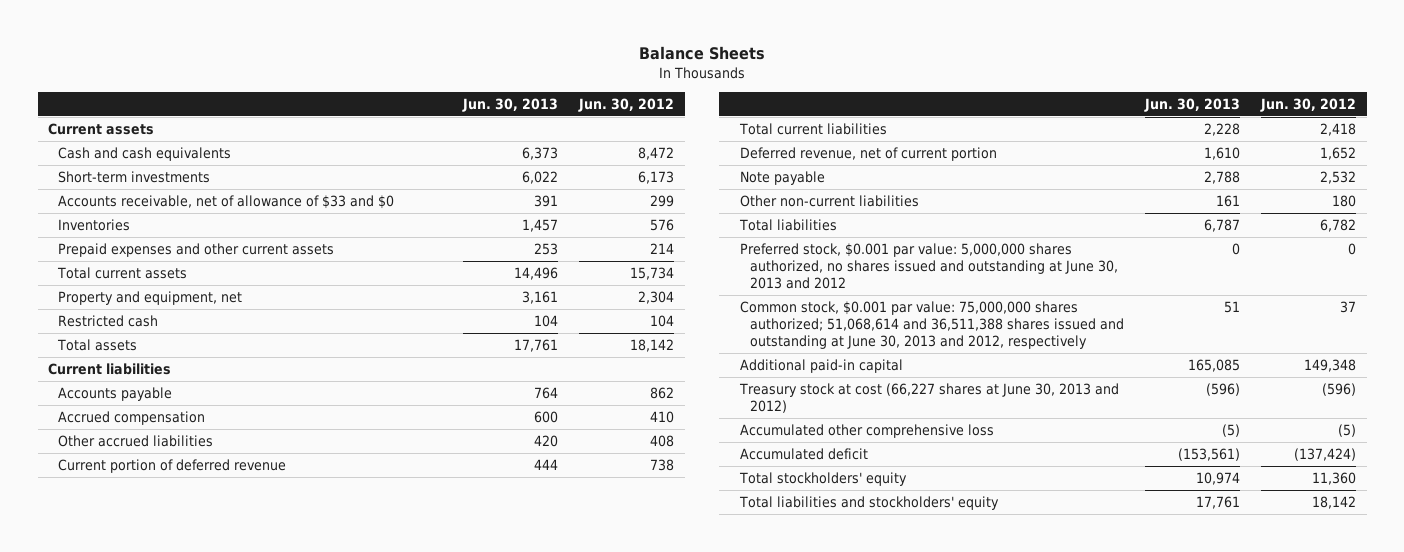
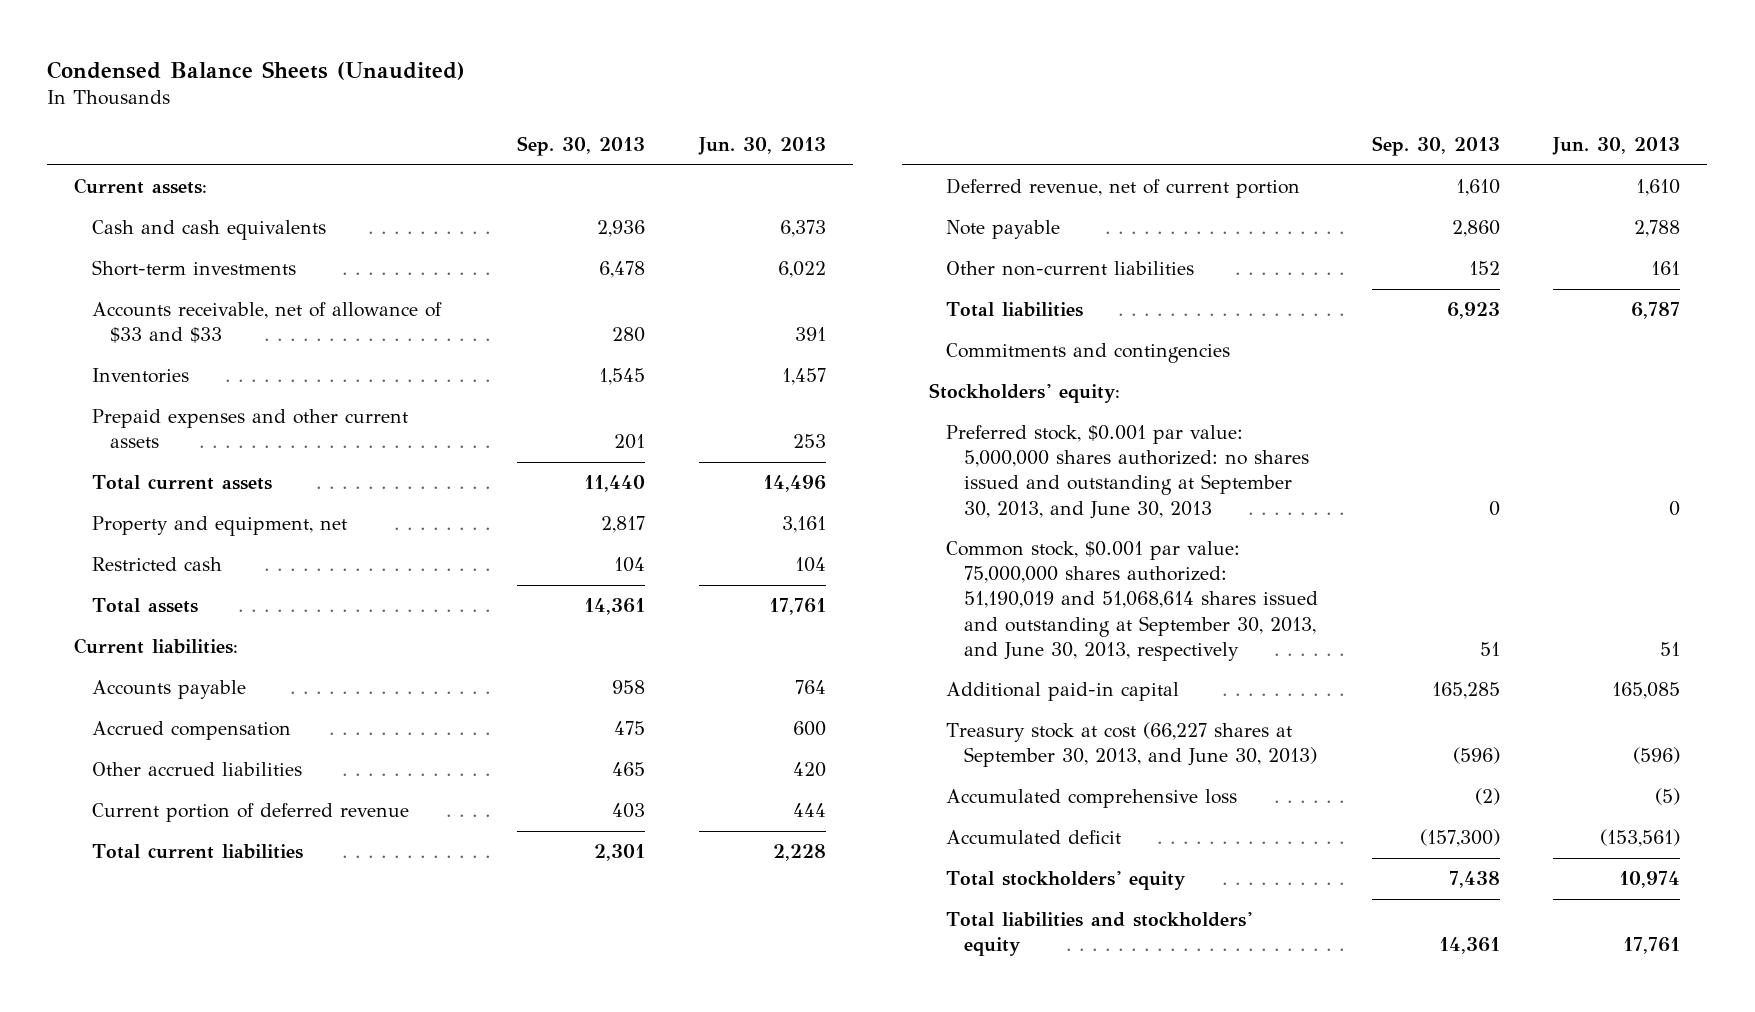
- Balance Sheets
+ Condensed Balance Sheets (Unaudited)
- | Jun. 30, 2013 | Jun. 30, 2012
+ | Sep. 30, 2013 | Jun. 30, 2013
- Current assets
+ Current assets:
- Accounts receivable, net of allowance of $33 and $0 | 391 | 299
+ Accounts receivable, net of allowance of $33 and $33 | 280 | 391
- Current liabilities
+ Current liabilities:
- Preferred stock, $0.001 par value: 5,000,000 shares authorized, no shares issued and outstanding at June 30, 2013 and 2012 | 0 | 0
- Common stock, $0.001 par value: 75,000,000 shares authorized; 51,068,614 and 36,511,388 shares issued and outstanding at June 30, 2013 and 2012, respectively | 51 | 37
+ Commitments and contingencies
+ Stockholders' equity:
+ Preferred stock, $0.001 par value: 5,000,000 shares authorized: no shares issued and outstanding at September 30, 2013, and June 30, 2013 | 0 | 0
+ Common stock, $0.001 par value: 75,000,000 shares authorized: 51,190,019 and 51,068,614 shares issued and outstanding at September 30, 2013, and June 30, 2013, respectively | 51 | 51
- Treasury stock at cost (66,227 shares at June 30, 2013 and 2012) | (596) | (596)
- Accumulated other comprehensive loss | (5) | (5)
+ Treasury stock at cost (66,227 shares at September 30, 2013, and June 30, 2013) | (596) | (596)
+ Accumulated comprehensive loss | (2) | (5)

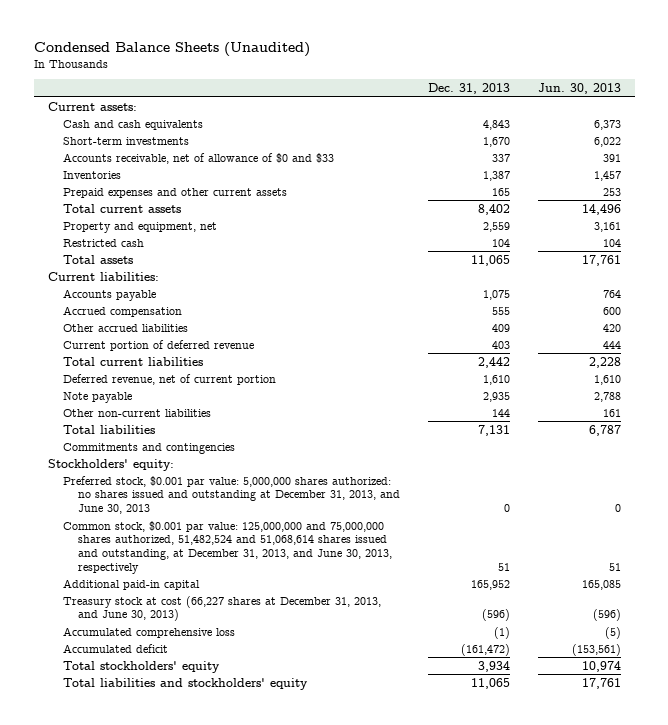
- | Sep. 30, 2013 | Jun. 30, 2013
+ | Dec. 31, 2013 | Jun. 30, 2013
- Accounts receivable, net of allowance of $33 and $33 | 280 | 391
+ Accounts receivable, net of allowance of $0 and $33 | 337 | 391
- Preferred stock, $0.001 par value: 5,000,000 shares authorized: no shares issued and outstanding at September 30, 2013, and June 30, 2013 | 0 | 0
- Common stock, $0.001 par value: 75,000,000 shares authorized: 51,190,019 and 51,068,614 shares issued and outstanding at September 30, 2013, and June 30, 2013, respectively | 51 | 51
+ Preferred stock, $0.001 par value: 5,000,000 shares authorized: no shares issued and outstanding at December 31, 2013, and June 30, 2013 | 0 | 0
+ Common stock, $0.001 par value: 125,000,000 and 75,000,000 shares authorized, 51,482,524 and 51,068,614 shares issued and outstanding, at December 31, 2013, and June 30, 2013, respectively | 51 | 51
- Treasury stock at cost (66,227 shares at September 30, 2013, and June 30, 2013) | (596) | (596)
+ Treasury stock at cost (66,227 shares at December 31, 2013, and June 30, 2013) | (596) | (596)

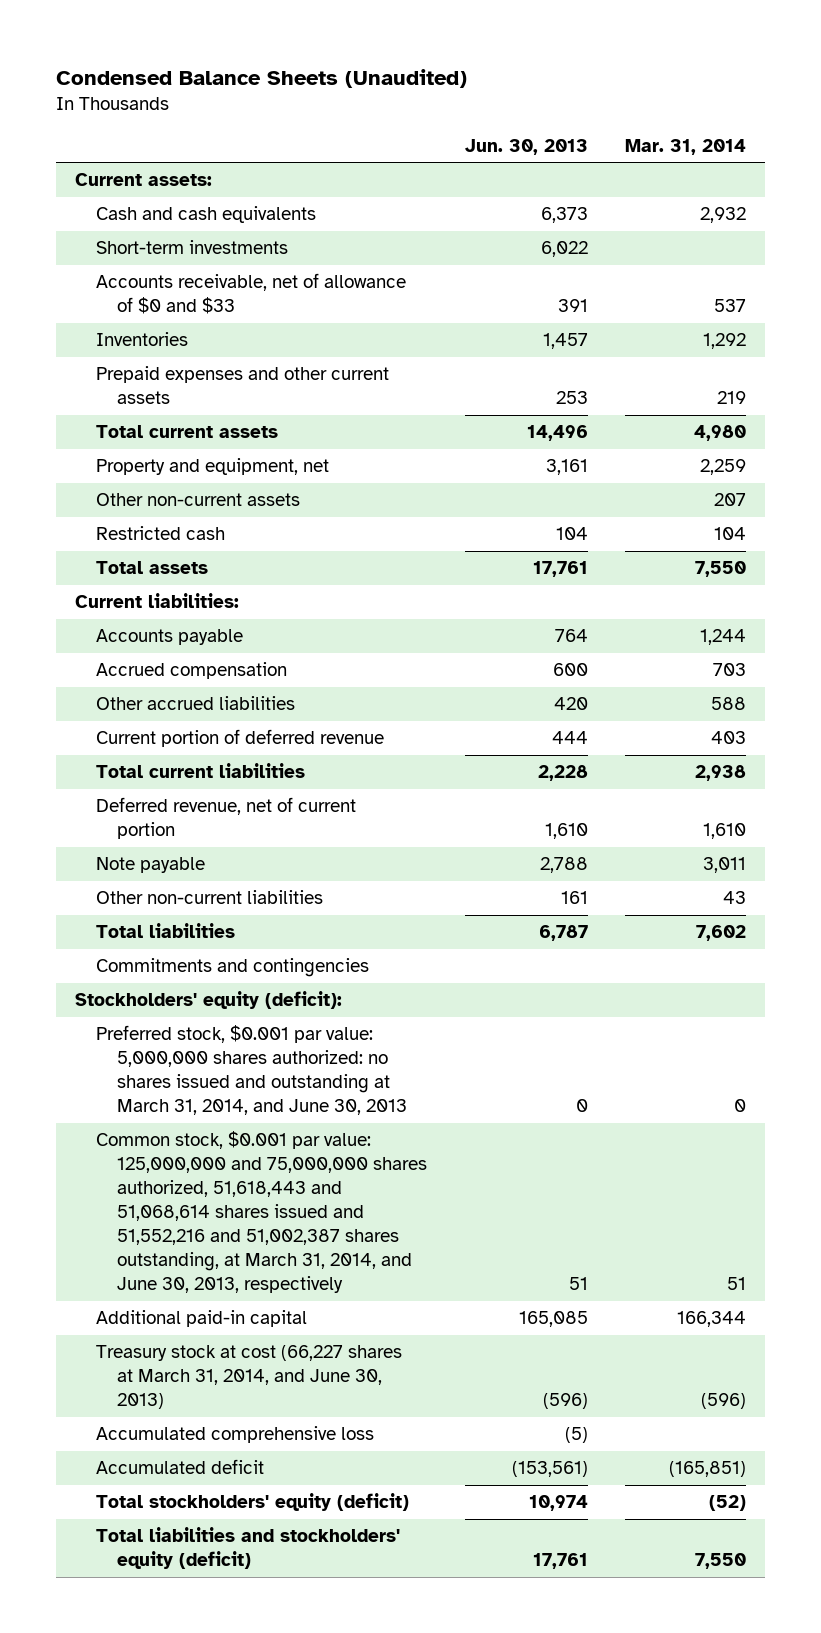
- | Dec. 31, 2013 | Jun. 30, 2013
+ | Jun. 30, 2013 | Mar. 31, 2014
+ Other non-current assets | | 207
- Stockholders' equity:
- Preferred stock, $0.001 par value: 5,000,000 shares authorized: no shares issued and outstanding at December 31, 2013, and June 30, 2013 | 0 | 0
- Common stock, $0.001 par value: 125,000,000 and 75,000,000 shares authorized, 51,482,524 and 51,068,614 shares issued and outstanding, at December 31, 2013, and June 30, 2013, respectively | 51 | 51
+ Stockholders' equity (deficit):
+ Preferred stock, $0.001 par value: 5,000,000 shares authorized: no shares issued and outstanding at March 31, 2014, and June 30, 2013 | 0 | 0
+ Common stock, $0.001 par value: 125,000,000 and 75,000,000 shares authorized, 51,618,443 and 51,068,614 shares issued and 51,552,216 and 51,002,387 shares outstanding, at March 31, 2014, and June 30, 2013, respectively | 51 | 51
- Treasury stock at cost (66,227 shares at December 31, 2013, and June 30, 2013) | (596) | (596)
+ Treasury stock at cost (66,227 shares at March 31, 2014, and June 30, 2013) | (596) | (596)
- Total stockholders' equity | 3,934 | 10,974
- Total liabilities and stockholders' equity | 11,065 | 17,761
+ Total stockholders' equity (deficit) | 10,974 | (52)
+ Total liabilities and stockholders' equity (deficit) | 17,761 | 7,550

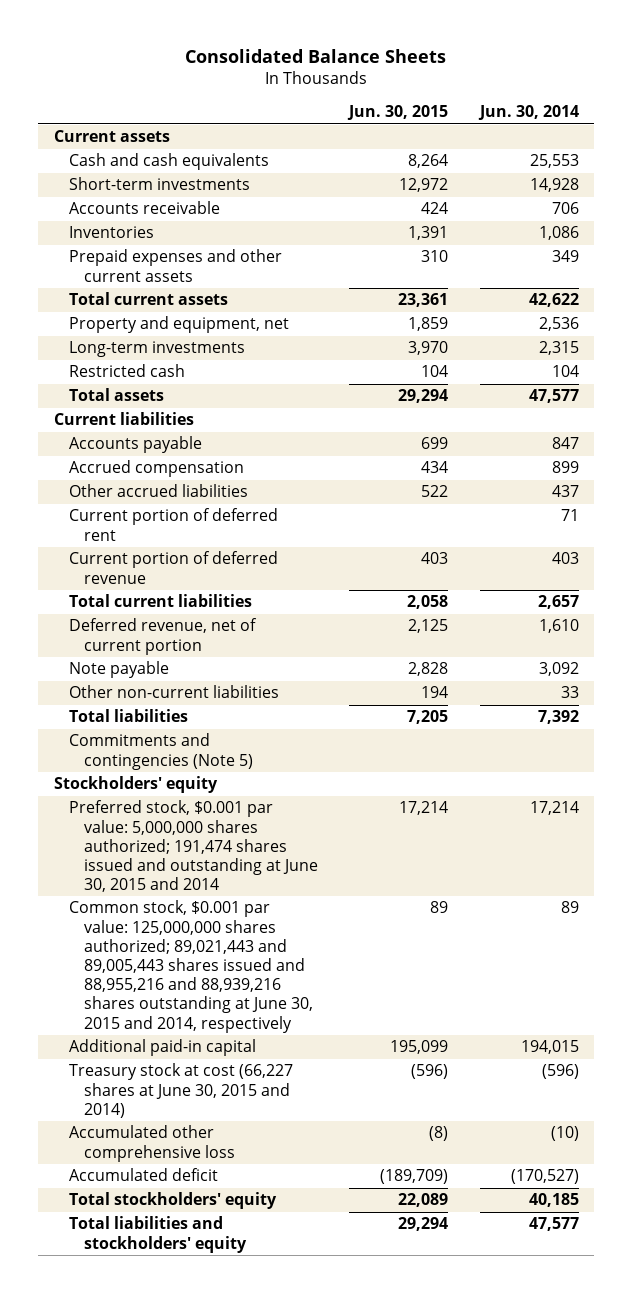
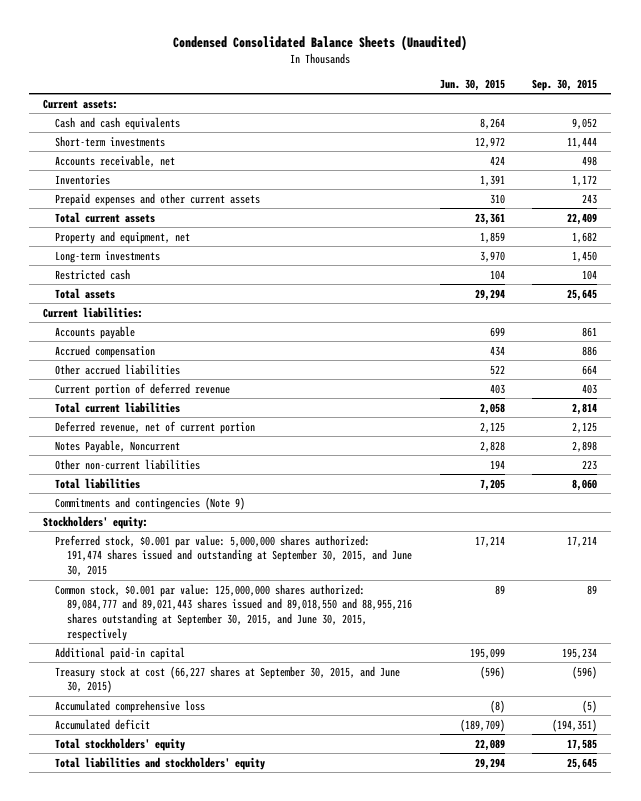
- Consolidated Balance Sheets
+ Condensed Consolidated Balance Sheets (Unaudited)
- | Jun. 30, 2015 | Jun. 30, 2014
+ | Jun. 30, 2015 | Sep. 30, 2015
- Current assets
+ Current assets:
- Accounts receivable | 424 | 706
+ Accounts receivable, net | 424 | 498
- Current liabilities
+ Current liabilities:
- Current portion of deferred rent | | 71
- Note payable | 2,828 | 3,092
+ Notes Payable, Noncurrent | 2,828 | 2,898
- Commitments and contingencies (Note 5)
- Stockholders' equity
- Preferred stock, $0.001 par value: 5,000,000 shares authorized; 191,474 shares issued and outstanding at June 30, 2015 and 2014 | 17,214 | 17,214
- Common stock, $0.001 par value: 125,000,000 shares authorized; 89,021,443 and 89,005,443 shares issued and 88,955,216 and 88,939,216 shares outstanding at June 30, 2015 and 2014, respectively | 89 | 89
+ Commitments and contingencies (Note 9)
+ Stockholders' equity:
+ Preferred stock, $0.001 par value: 5,000,000 shares authorized: 191,474 shares issued and outstanding at September 30, 2015, and June 30, 2015 | 17,214 | 17,214
+ Common stock, $0.001 par value: 125,000,000 shares authorized: 89,084,777 and 89,021,443 shares issued and 89,018,550 and 88,955,216 shares outstanding at September 30, 2015, and June 30, 2015, respectively | 89 | 89
- Treasury stock at cost (66,227 shares at June 30, 2015 and 2014) | (596) | (596)
- Accumulated other comprehensive loss | (8) | (10)
+ Treasury stock at cost (66,227 shares at September 30, 2015, and June 30, 2015) | (596) | (596)
+ Accumulated comprehensive loss | (8) | (5)

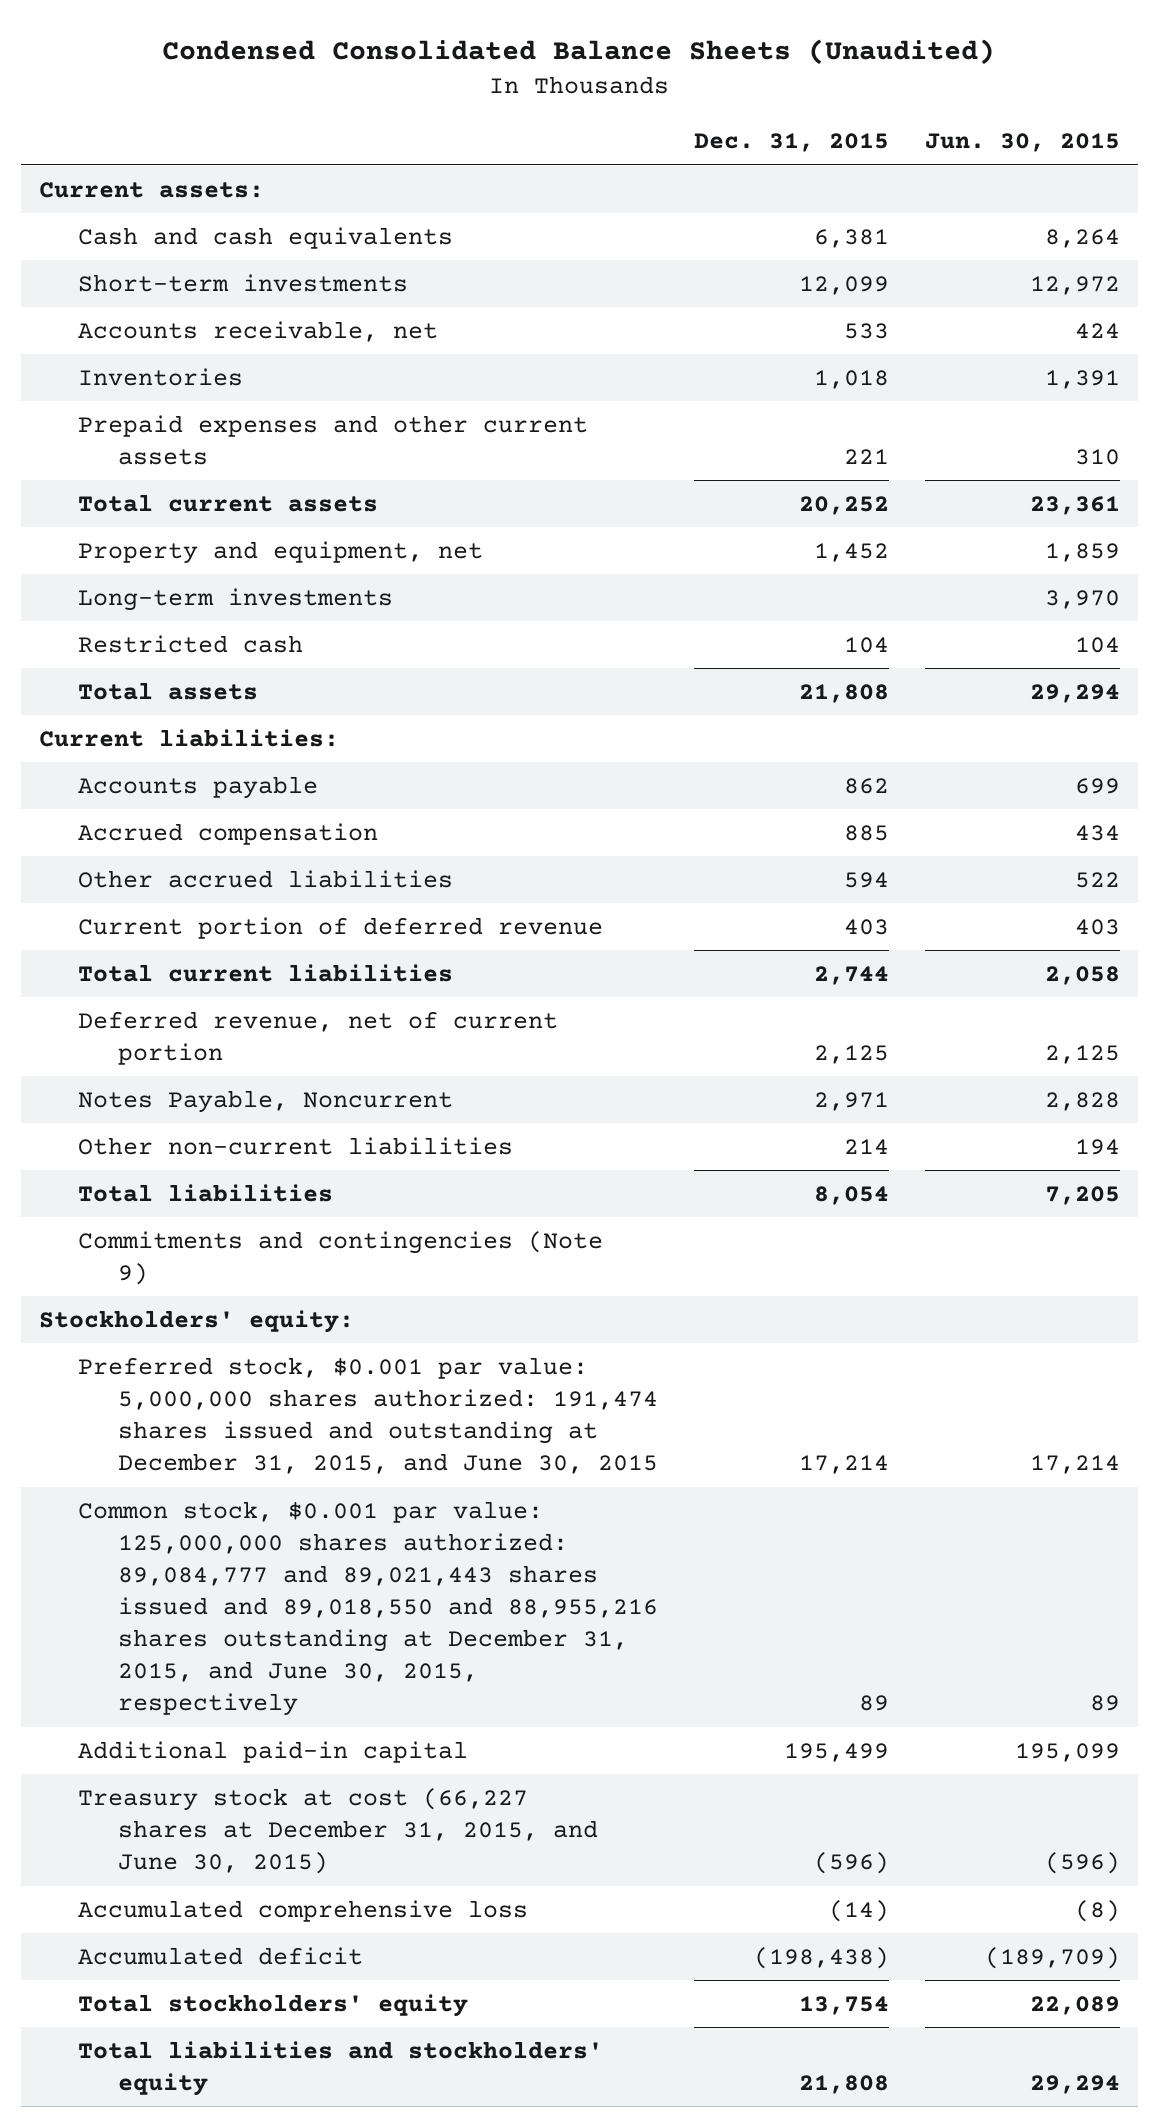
- | Jun. 30, 2015 | Sep. 30, 2015
+ | Dec. 31, 2015 | Jun. 30, 2015
- Preferred stock, $0.001 par value: 5,000,000 shares authorized: 191,474 shares issued and outstanding at September 30, 2015, and June 30, 2015 | 17,214 | 17,214
- Common stock, $0.001 par value: 125,000,000 shares authorized: 89,084,777 and 89,021,443 shares issued and 89,018,550 and 88,955,216 shares outstanding at September 30, 2015, and June 30, 2015, respectively | 89 | 89
+ Preferred stock, $0.001 par value: 5,000,000 shares authorized: 191,474 shares issued and outstanding at December 31, 2015, and June 30, 2015 | 17,214 | 17,214
+ Common stock, $0.001 par value: 125,000,000 shares authorized: 89,084,777 and 89,021,443 shares issued and 89,018,550 and 88,955,216 shares outstanding at December 31, 2015, and June 30, 2015, respectively | 89 | 89
- Treasury stock at cost (66,227 shares at September 30, 2015, and June 30, 2015) | (596) | (596)
+ Treasury stock at cost (66,227 shares at December 31, 2015, and June 30, 2015) | (596) | (596)

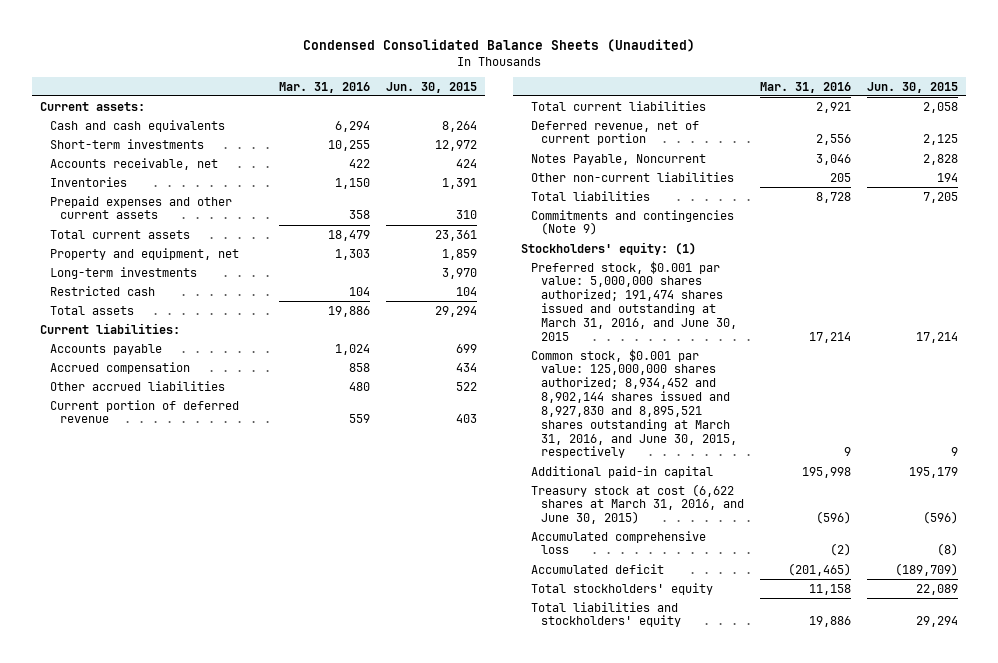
- | Dec. 31, 2015 | Jun. 30, 2015
+ | Mar. 31, 2016 | Jun. 30, 2015
- Stockholders' equity:
- Preferred stock, $0.001 par value: 5,000,000 shares authorized: 191,474 shares issued and outstanding at December 31, 2015, and June 30, 2015 | 17,214 | 17,214
- Common stock, $0.001 par value: 125,000,000 shares authorized: 89,084,777 and 89,021,443 shares issued and 89,018,550 and 88,955,216 shares outstanding at December 31, 2015, and June 30, 2015, respectively | 89 | 89
- Additional paid-in capital | 195,499 | 195,099
- Treasury stock at cost (66,227 shares at December 31, 2015, and June 30, 2015) | (596) | (596)
+ Stockholders' equity: (1)
+ Preferred stock, $0.001 par value: 5,000,000 shares authorized; 191,474 shares issued and outstanding at March 31, 2016, and June 30, 2015 | 17,214 | 17,214
+ Common stock, $0.001 par value: 125,000,000 shares authorized; 8,934,452 and 8,902,144 shares issued and 8,927,830 and 8,895,521 shares outstanding at March 31, 2016, and June 30, 2015, respectively | 9 | 9
+ Additional paid-in capital | 195,998 | 195,179
+ Treasury stock at cost (6,622 shares at March 31, 2016, and June 30, 2015) | (596) | (596)

